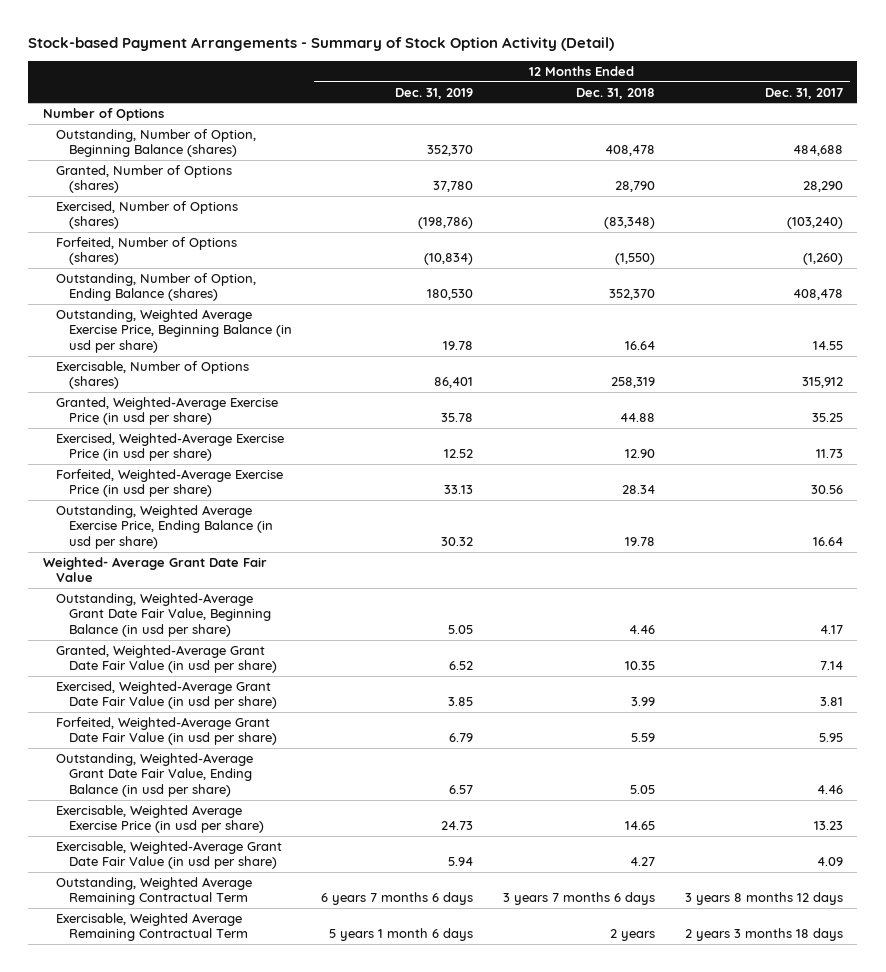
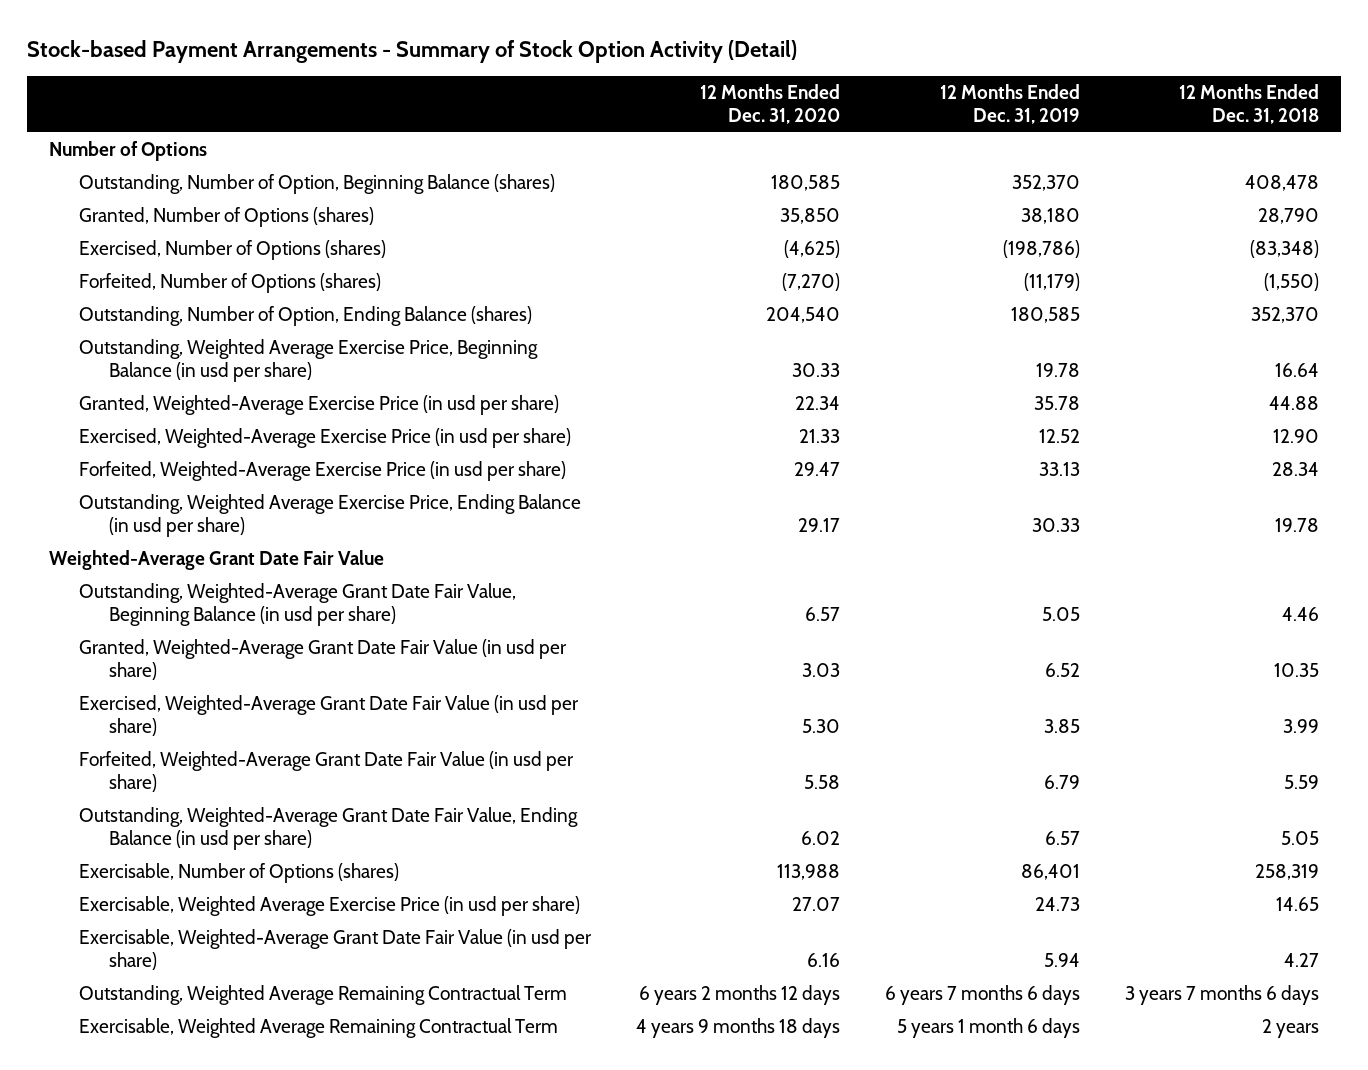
- | 12 Months Ended Dec. 31, 2019 | 12 Months Ended Dec. 31, 2018 | 12 Months Ended Dec. 31, 2017
+ | 12 Months Ended Dec. 31, 2020 | 12 Months Ended Dec. 31, 2019 | 12 Months Ended Dec. 31, 2018
- Granted, Number of Options (shares) | 37,780 | 28,790 | 28,290
+ Granted, Number of Options (shares) | 35,850 | 38,180 | 28,790
- Forfeited, Number of Options (shares) | (10,834) | (1,550) | (1,260)
- Outstanding, Number of Option, Ending Balance (shares) | 180,530 | 352,370 | 408,478
+ Forfeited, Number of Options (shares) | (7,270) | (11,179) | (1,550)
+ Outstanding, Number of Option, Ending Balance (shares) | 204,540 | 180,585 | 352,370
- Outstanding, Weighted Average Exercise Price, Ending Balance (in usd per share) | 30.32 | 19.78 | 16.64
- Weighted- Average Grant Date Fair Value
+ Outstanding, Weighted Average Exercise Price, Ending Balance (in usd per share) | 29.17 | 30.33 | 19.78
+ Weighted-Average Grant Date Fair Value
moved down: Exercisable, Number of Options (shares) | 113,988 | 86,401 | 258,319

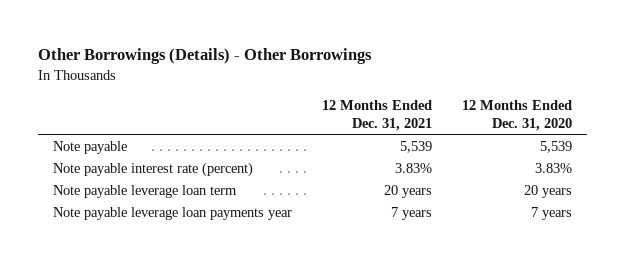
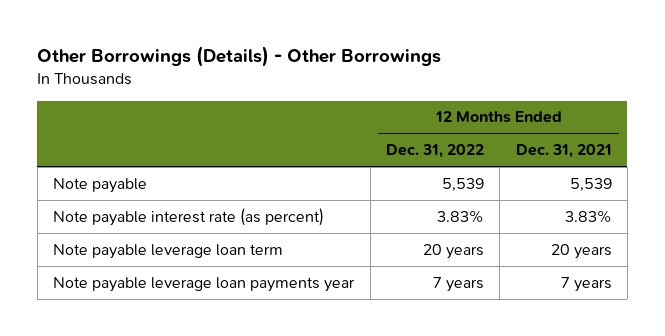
- | 12 Months Ended Dec. 31, 2021 | 12 Months Ended Dec. 31, 2020
+ | 12 Months Ended Dec. 31, 2022 | 12 Months Ended Dec. 31, 2021
- Note payable interest rate (percent) | 3.83% | 3.83%
+ Note payable interest rate (as percent) | 3.83% | 3.83%

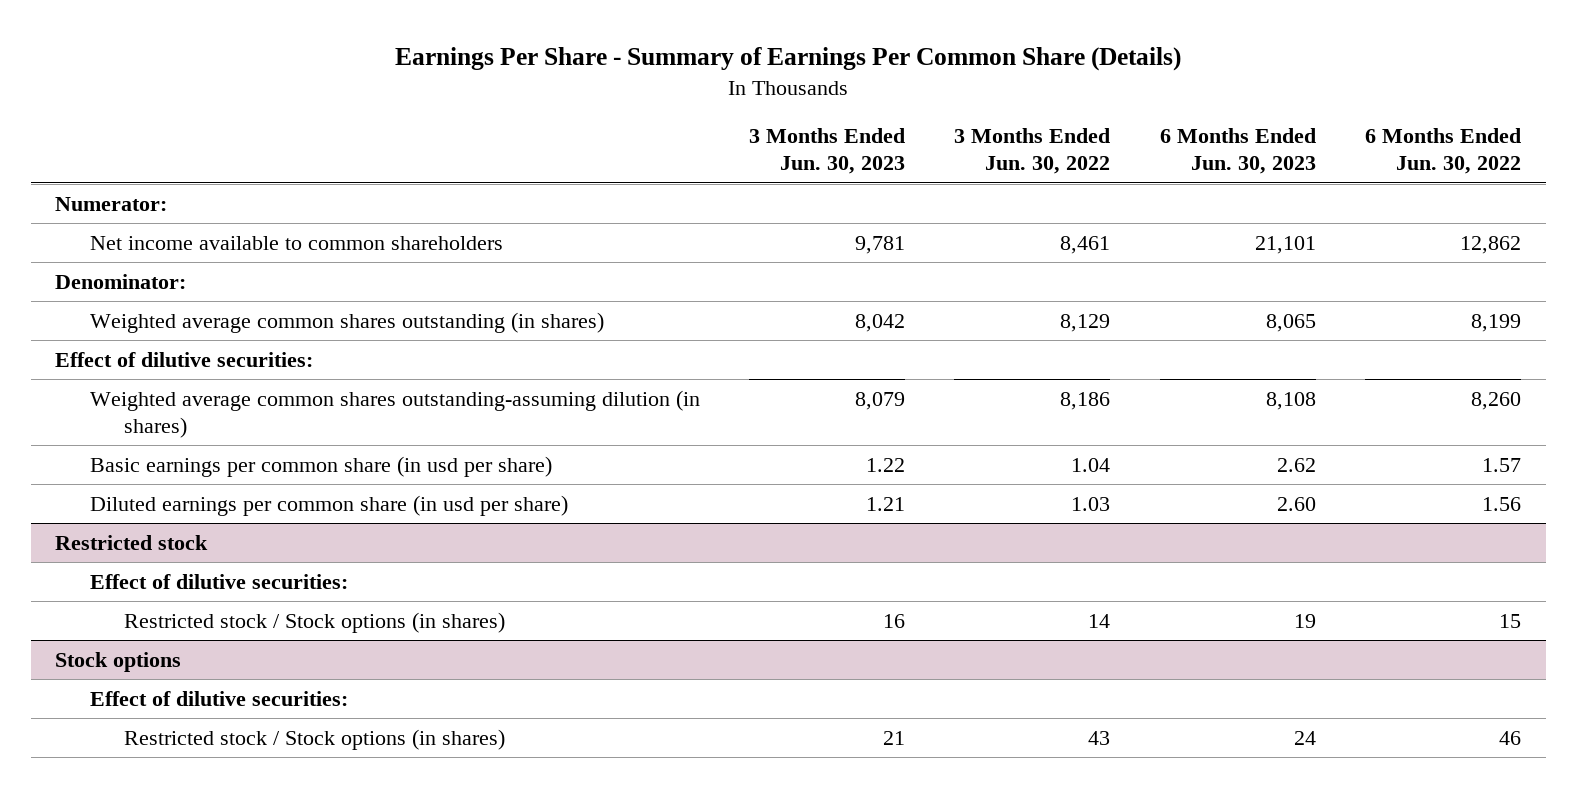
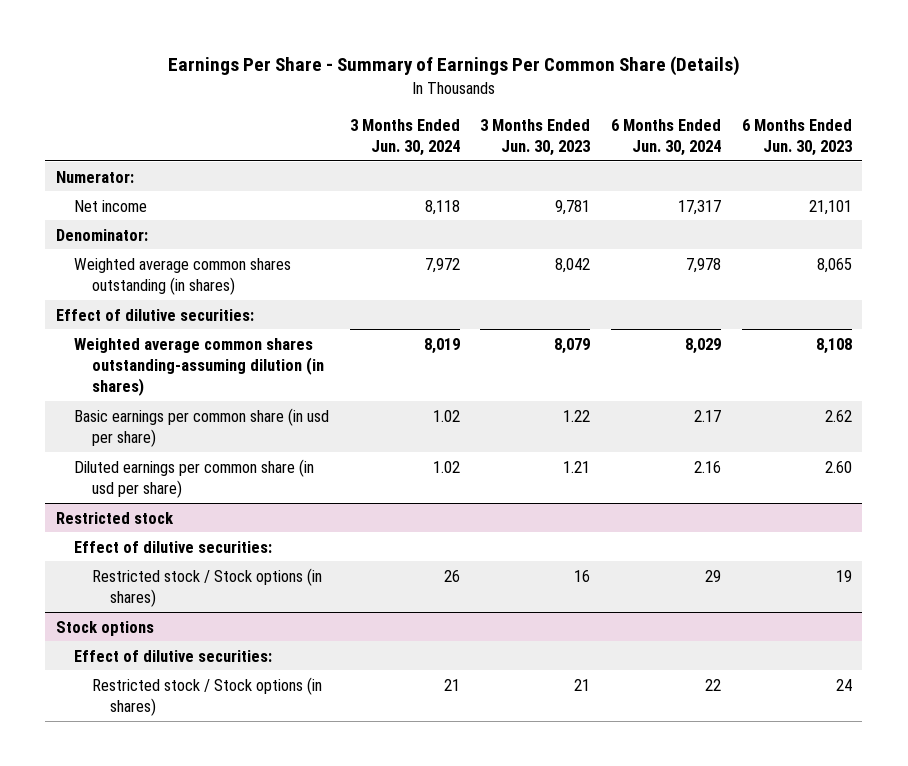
- | 3 Months Ended Jun. 30, 2023 | 3 Months Ended Jun. 30, 2022 | 6 Months Ended Jun. 30, 2023 | 6 Months Ended Jun. 30, 2022
+ | 3 Months Ended Jun. 30, 2024 | 3 Months Ended Jun. 30, 2023 | 6 Months Ended Jun. 30, 2024 | 6 Months Ended Jun. 30, 2023
- Net income available to common shareholders | 9,781 | 8,461 | 21,101 | 12,862
+ Net income | 8,118 | 9,781 | 17,317 | 21,101

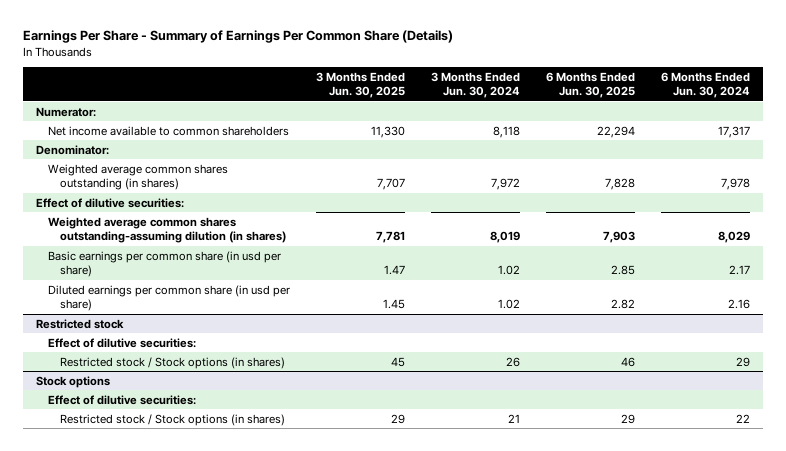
- | 3 Months Ended Jun. 30, 2024 | 3 Months Ended Jun. 30, 2023 | 6 Months Ended Jun. 30, 2024 | 6 Months Ended Jun. 30, 2023
+ | 3 Months Ended Jun. 30, 2025 | 3 Months Ended Jun. 30, 2024 | 6 Months Ended Jun. 30, 2025 | 6 Months Ended Jun. 30, 2024
- Net income | 8,118 | 9,781 | 17,317 | 21,101
+ Net income available to common shareholders | 11,330 | 8,118 | 22,294 | 17,317

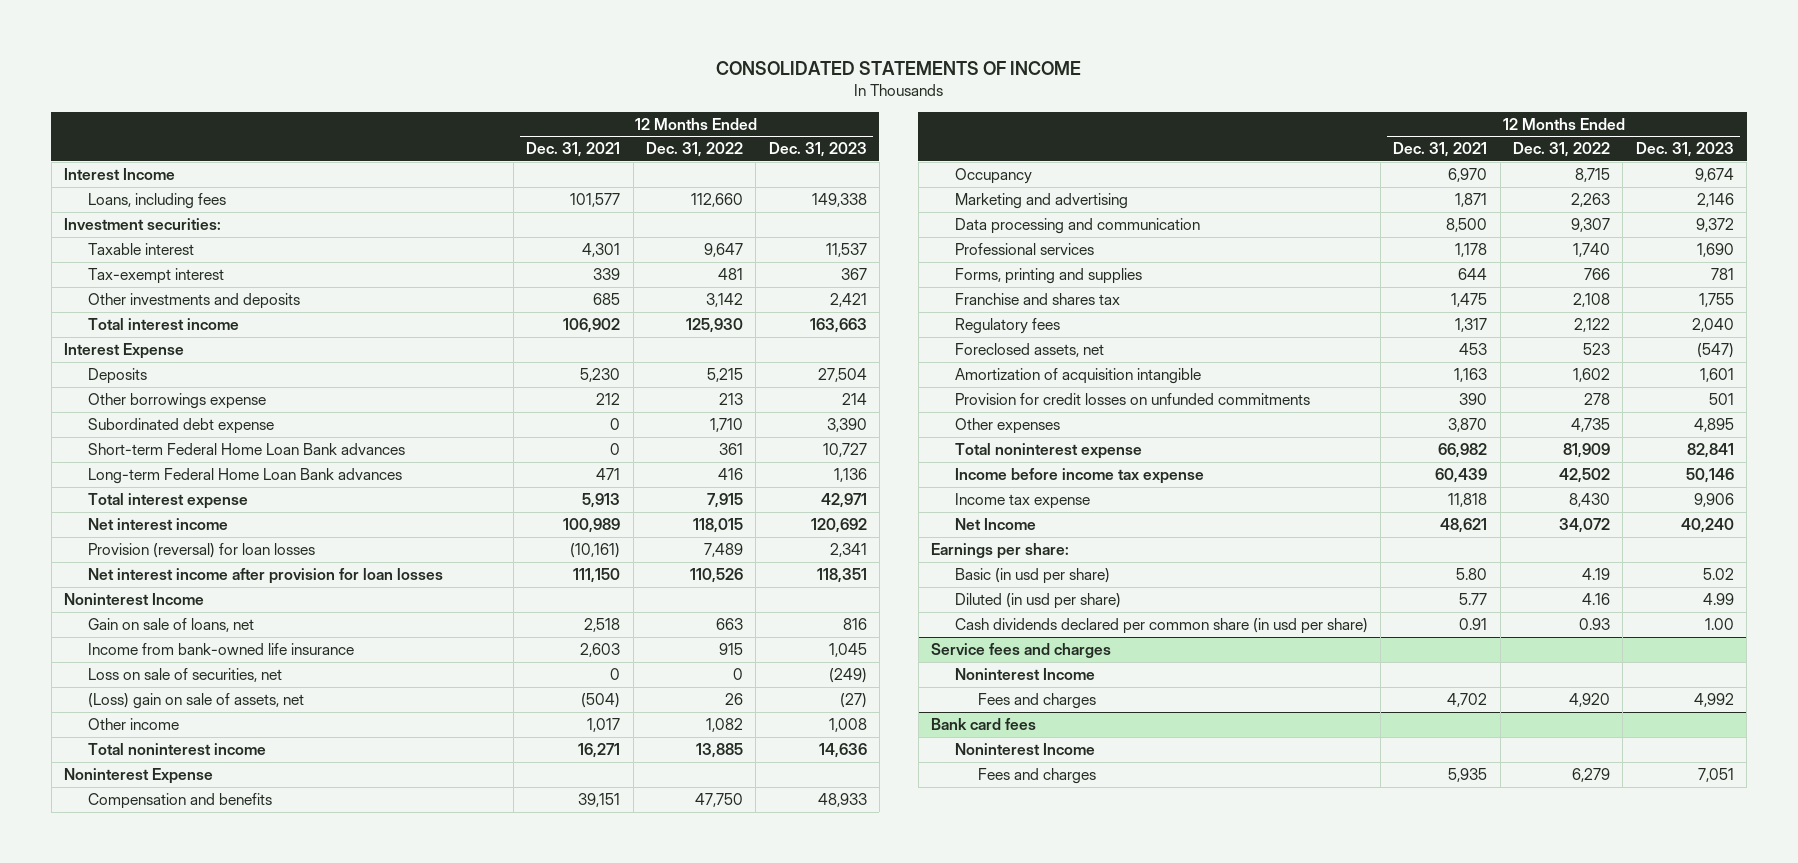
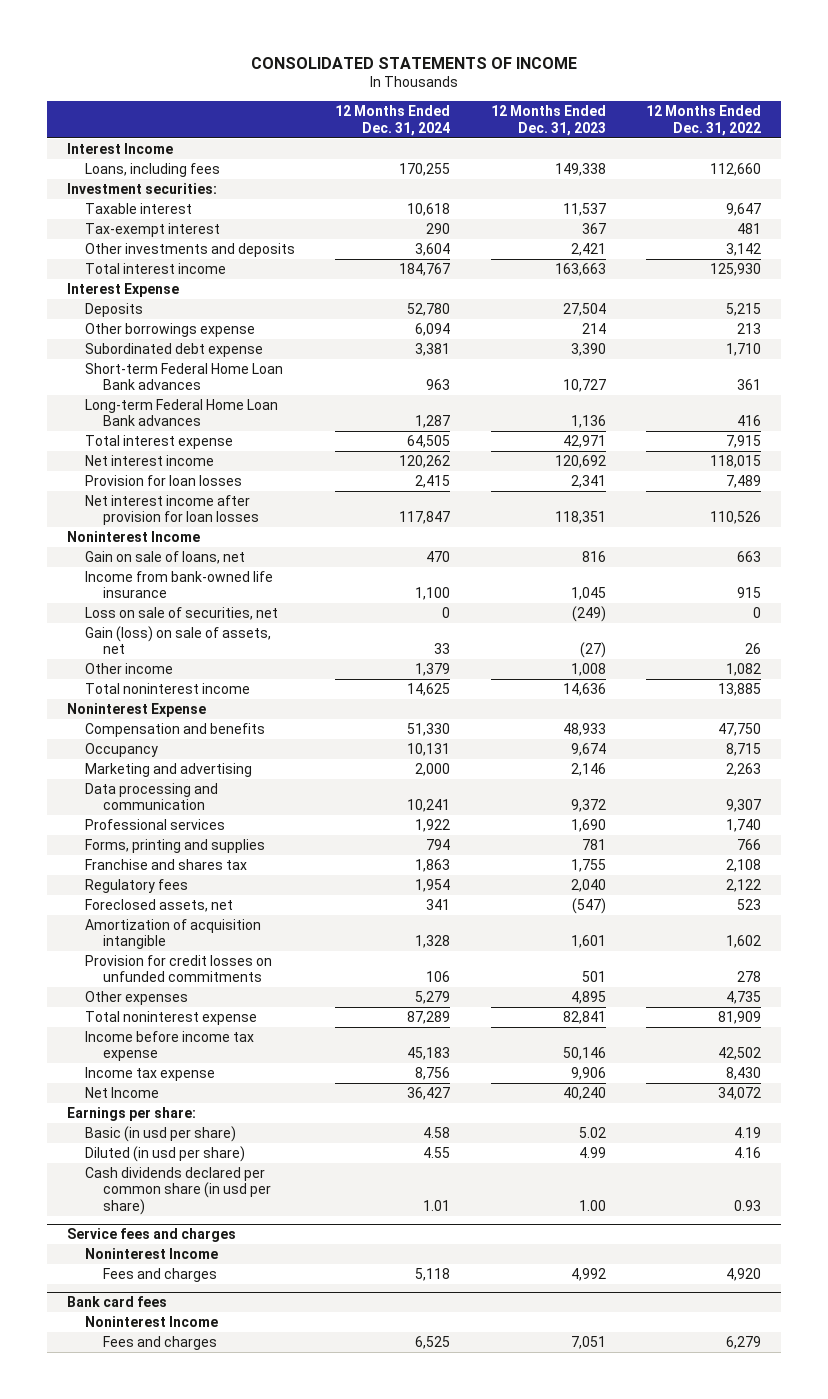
- | 12 Months Ended Dec. 31, 2021 | 12 Months Ended Dec. 31, 2022 | 12 Months Ended Dec. 31, 2023
+ | 12 Months Ended Dec. 31, 2024 | 12 Months Ended Dec. 31, 2023 | 12 Months Ended Dec. 31, 2022
- Provision (reversal) for loan losses | (10,161) | 7,489 | 2,341
+ Provision for loan losses | 2,415 | 2,341 | 7,489
- (Loss) gain on sale of assets, net | (504) | 26 | (27)
+ Gain (loss) on sale of assets, net | 33 | (27) | 26

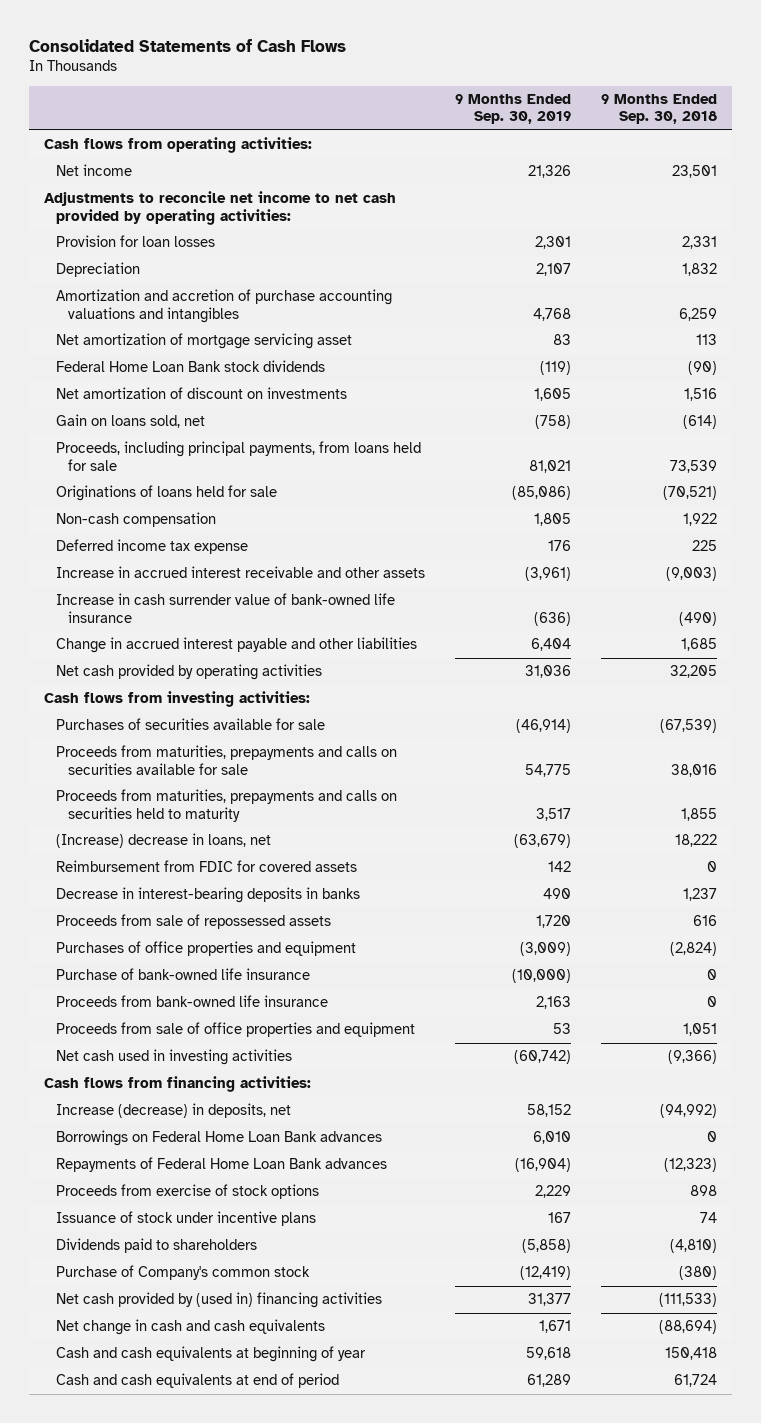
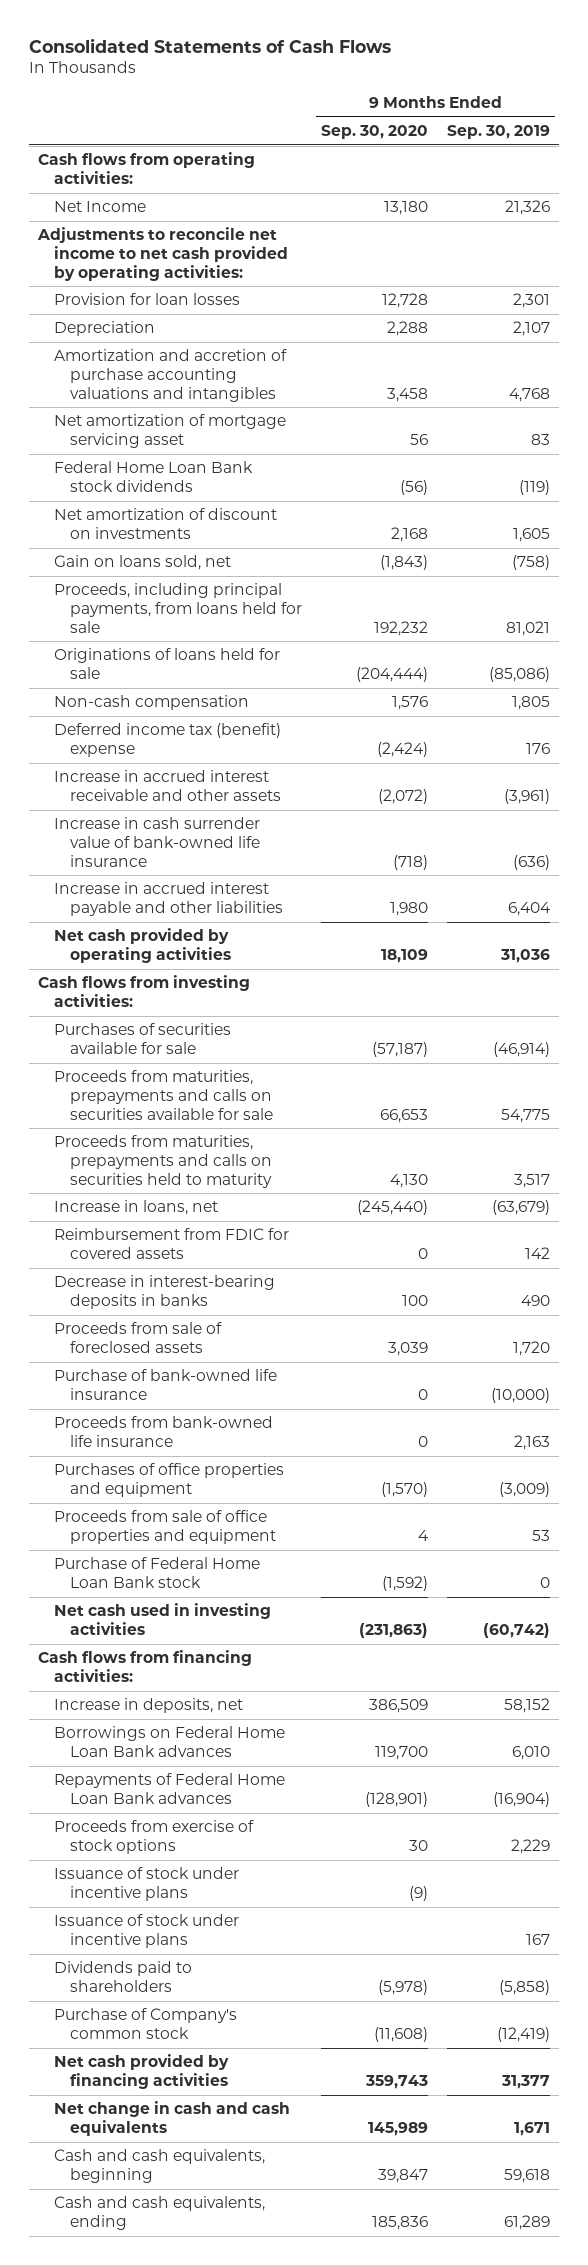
- | 9 Months Ended Sep. 30, 2019 | 9 Months Ended Sep. 30, 2018
+ | 9 Months Ended Sep. 30, 2020 | 9 Months Ended Sep. 30, 2019
- Net income | 21,326 | 23,501
+ Net Income | 13,180 | 21,326
- Deferred income tax expense | 176 | 225
+ Deferred income tax (benefit) expense | (2,424) | 176
- Change in accrued interest payable and other liabilities | 6,404 | 1,685
+ Increase in accrued interest payable and other liabilities | 1,980 | 6,404
- (Increase) decrease in loans, net | (63,679) | 18,222
+ Increase in loans, net | (245,440) | (63,679)
- Proceeds from sale of repossessed assets | 1,720 | 616
+ Proceeds from sale of foreclosed assets | 3,039 | 1,720
moved down: Purchases of office properties and equipment | (1,570) | (3,009)
+ Purchase of Federal Home Loan Bank stock | (1,592) | 0
- Increase (decrease) in deposits, net | 58,152 | (94,992)
+ Increase in deposits, net | 386,509 | 58,152
+ Issuance of stock under incentive plans | (9) |
- Net cash provided by (used in) financing activities | 31,377 | (111,533)
+ Net cash provided by financing activities | 359,743 | 31,377
- Cash and cash equivalents at beginning of year | 59,618 | 150,418
- Cash and cash equivalents at end of period | 61,289 | 61,724
+ Cash and cash equivalents, beginning | 39,847 | 59,618
+ Cash and cash equivalents, ending | 185,836 | 61,289

